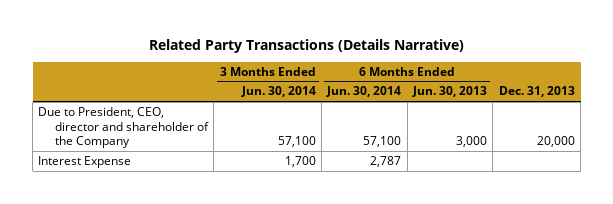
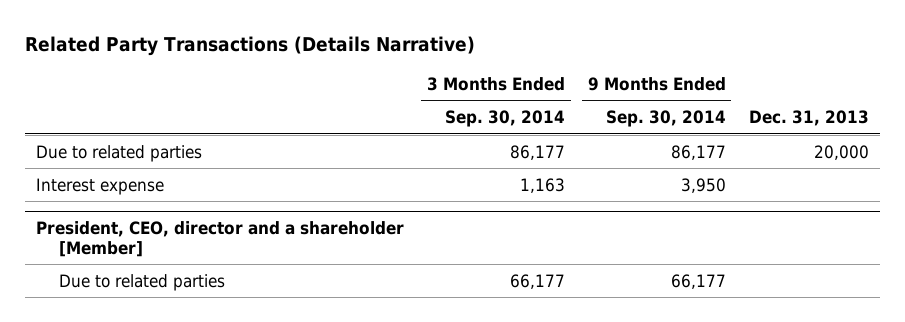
- | 3 Months Ended Jun. 30, 2014 | 6 Months Ended Jun. 30, 2014 | 6 Months Ended Jun. 30, 2013 | Dec. 31, 2013
+ | 3 Months Ended Sep. 30, 2014 | 9 Months Ended Sep. 30, 2014 | Dec. 31, 2013
- Due to President, CEO, director and shareholder of the Company | 57,100 | 57,100 | 3,000 | 20,000
- Interest Expense | 1,700 | 2,787 | |
+ Due to related parties | 86,177 | 86,177 | 20,000
+ Interest expense | 1,163 | 3,950 |
+ President, CEO, director and a shareholder [Member]
+ Due to related parties | 66,177 | 66,177 |

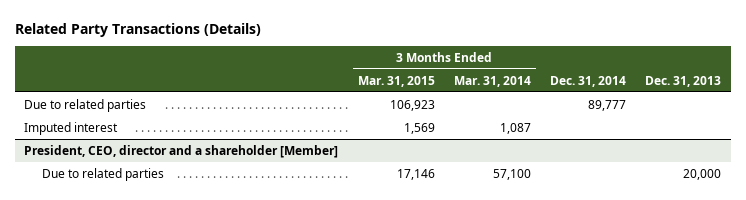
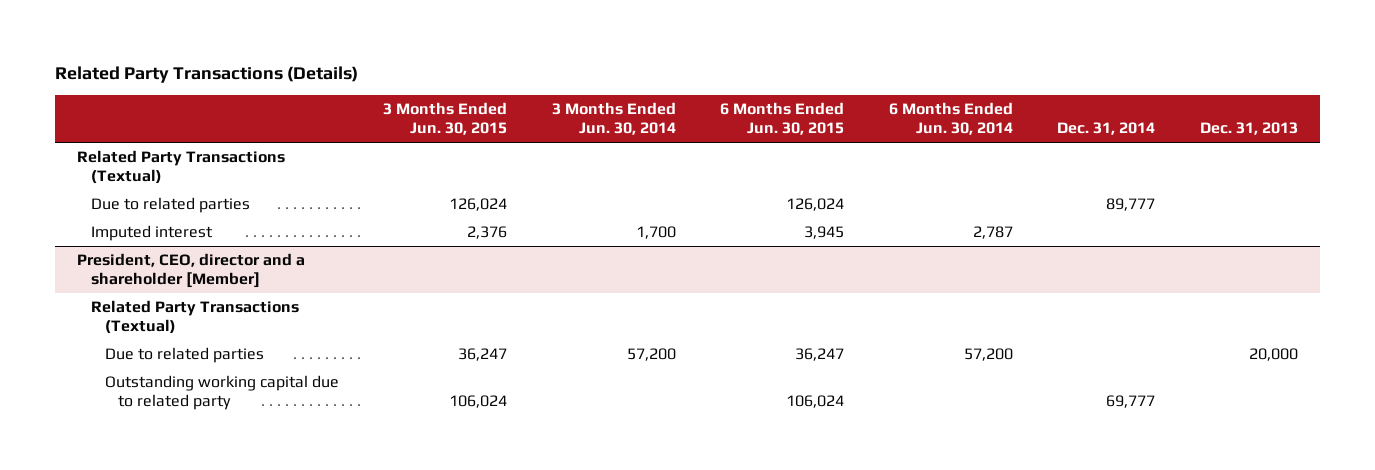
- | 3 Months Ended Mar. 31, 2015 | 3 Months Ended Mar. 31, 2014 | Dec. 31, 2014 | Dec. 31, 2013
+ | 3 Months Ended Jun. 30, 2015 | 3 Months Ended Jun. 30, 2014 | 6 Months Ended Jun. 30, 2015 | 6 Months Ended Jun. 30, 2014 | Dec. 31, 2014 | Dec. 31, 2013
+ Related Party Transactions (Textual)
@ President, CEO, director and a shareholder [Member]
+ Related Party Transactions (Textual)
+ Outstanding working capital due to related party | 106,024 | | 106,024 | | 69,777 |

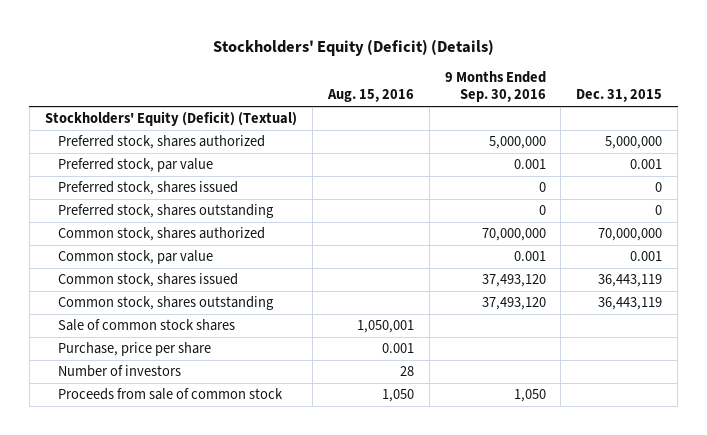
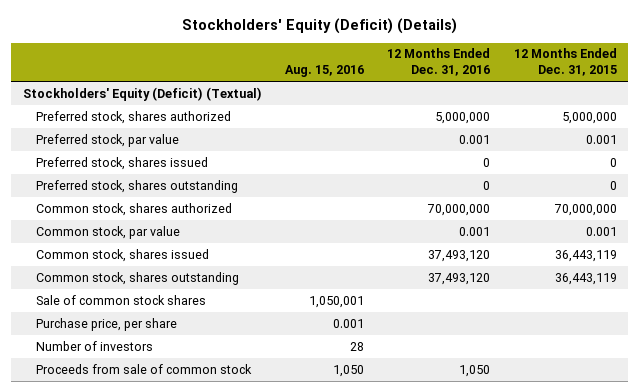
- | Aug. 15, 2016 | 9 Months Ended Sep. 30, 2016 | Dec. 31, 2015
+ | Aug. 15, 2016 | 12 Months Ended Dec. 31, 2016 | 12 Months Ended Dec. 31, 2015
- Purchase, price per share | 0.001 | |
+ Purchase price, per share | 0.001 | |

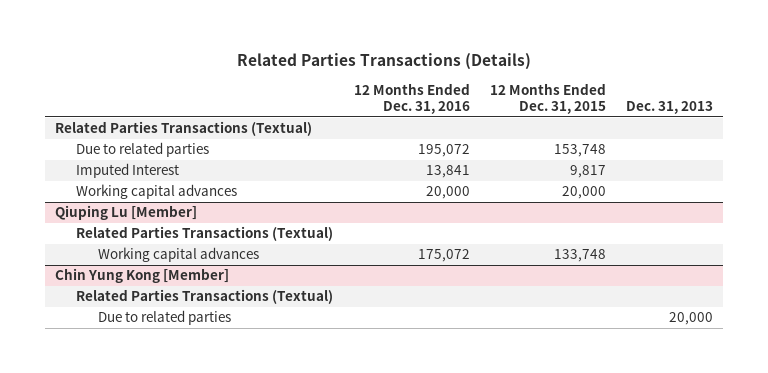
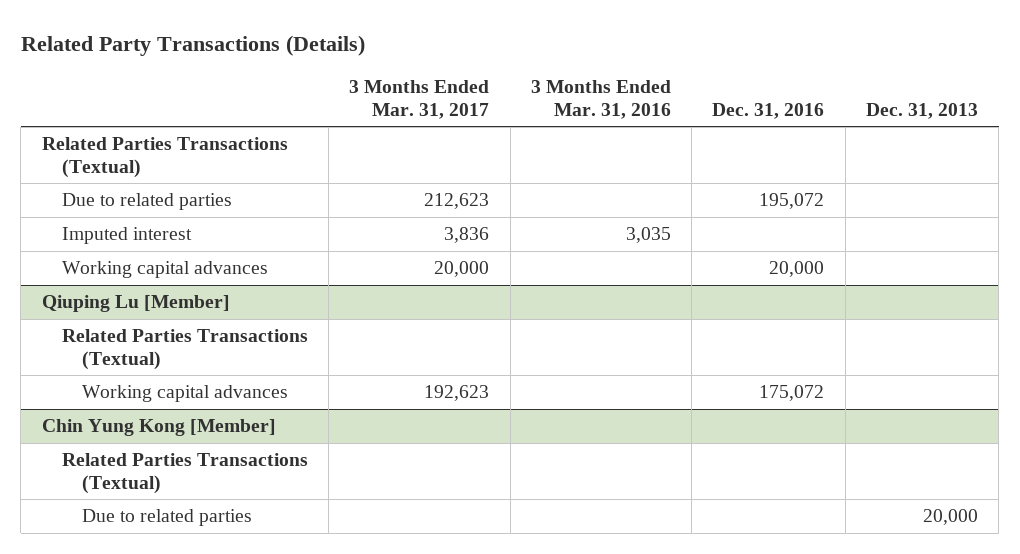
- Related Parties Transactions (Details)
+ Related Party Transactions (Details)
- | 12 Months Ended Dec. 31, 2016 | 12 Months Ended Dec. 31, 2015 | Dec. 31, 2013
+ | 3 Months Ended Mar. 31, 2017 | 3 Months Ended Mar. 31, 2016 | Dec. 31, 2016 | Dec. 31, 2013
- Imputed Interest | 13,841 | 9,817 |
+ Imputed interest | 3,836 | 3,035 | |

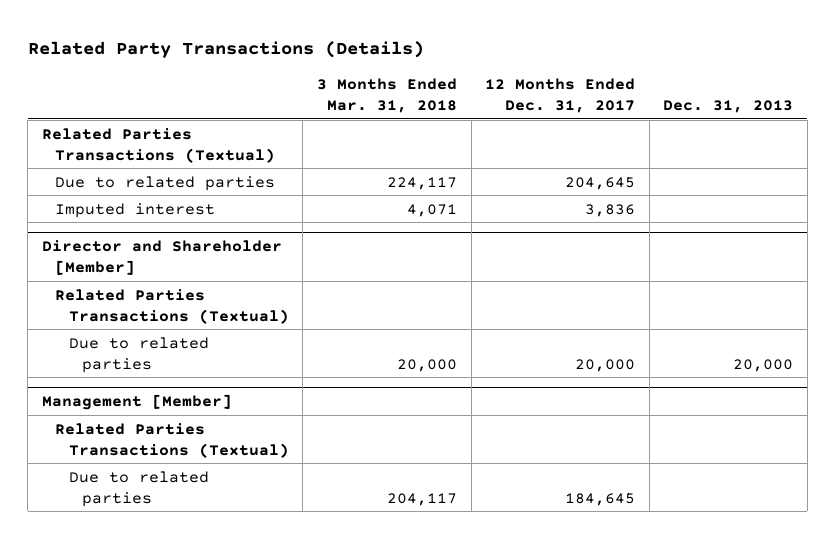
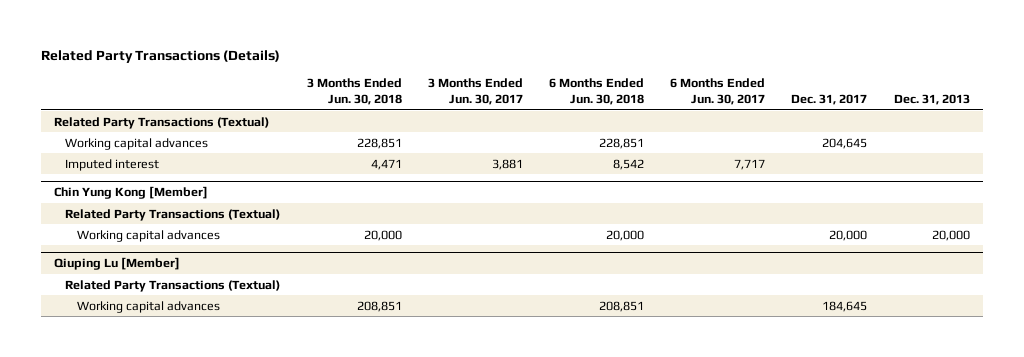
- | 3 Months Ended Mar. 31, 2018 | 12 Months Ended Dec. 31, 2017 | Dec. 31, 2013
+ | 3 Months Ended Jun. 30, 2018 | 3 Months Ended Jun. 30, 2017 | 6 Months Ended Jun. 30, 2018 | 6 Months Ended Jun. 30, 2017 | Dec. 31, 2017 | Dec. 31, 2013
- Related Parties Transactions (Textual)
- Due to related parties | 224,117 | 204,645 |
+ Related Party Transactions (Textual)
+ Working capital advances | 228,851 | | 228,851 | | 204,645 |
- Director and Shareholder [Member]
- Related Parties Transactions (Textual)
- Due to related parties | 20,000 | 20,000 | 20,000
- Management [Member]
- Related Parties Transactions (Textual)
- Due to related parties | 204,117 | 184,645 |
+ Chin Yung Kong [Member]
+ Related Party Transactions (Textual)
+ Working capital advances | 20,000 | | 20,000 | | 20,000 | 20,000
+ Qiuping Lu [Member]
+ Related Party Transactions (Textual)
+ Working capital advances | 208,851 | | 208,851 | | 184,645 |

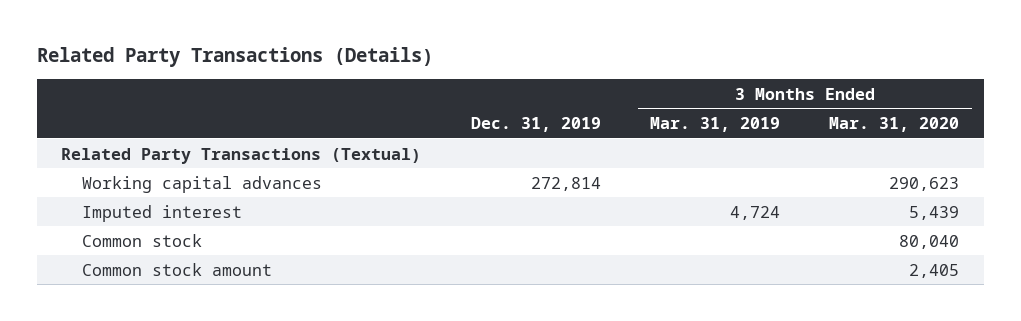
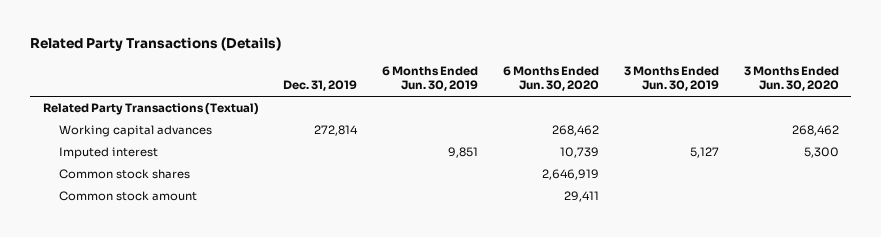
- | Dec. 31, 2019 | 3 Months Ended Mar. 31, 2019 | 3 Months Ended Mar. 31, 2020
+ | Dec. 31, 2019 | 6 Months Ended Jun. 30, 2019 | 6 Months Ended Jun. 30, 2020 | 3 Months Ended Jun. 30, 2019 | 3 Months Ended Jun. 30, 2020
- Common stock | | | 80,040
+ Common stock shares | | | 2,646,919 | |

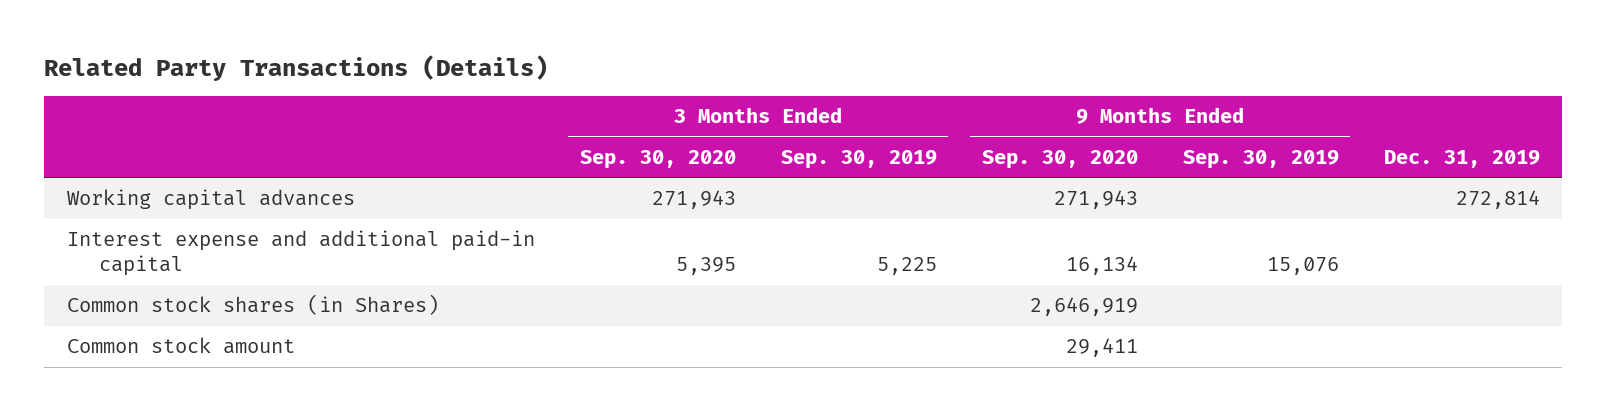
- | Dec. 31, 2019 | 6 Months Ended Jun. 30, 2019 | 6 Months Ended Jun. 30, 2020 | 3 Months Ended Jun. 30, 2019 | 3 Months Ended Jun. 30, 2020
+ | 3 Months Ended Sep. 30, 2020 | 3 Months Ended Sep. 30, 2019 | 9 Months Ended Sep. 30, 2020 | 9 Months Ended Sep. 30, 2019 | Dec. 31, 2019
- Related Party Transactions (Textual)
- Imputed interest | | 9,851 | 10,739 | 5,127 | 5,300
- Common stock shares | | | 2,646,919 | |
+ Interest expense and additional paid-in capital | 5,395 | 5,225 | 16,134 | 15,076 |
+ Common stock shares (in Shares) | | | 2,646,919 | |

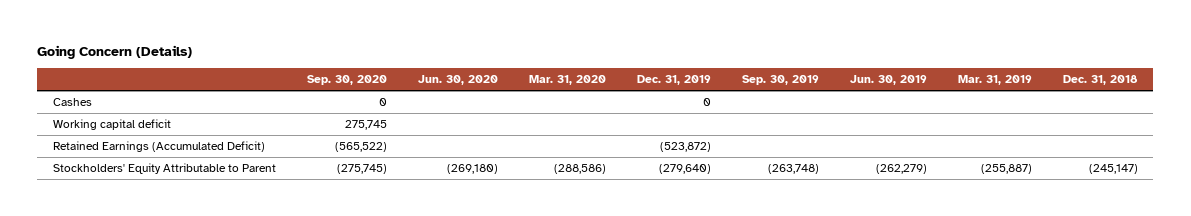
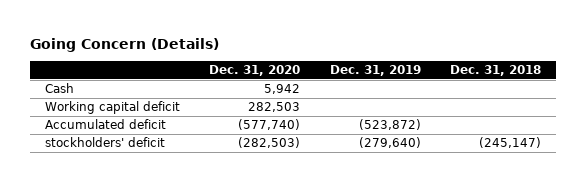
- | Sep. 30, 2020 | Jun. 30, 2020 | Mar. 31, 2020 | Dec. 31, 2019 | Sep. 30, 2019 | Jun. 30, 2019 | Mar. 31, 2019 | Dec. 31, 2018
+ | Dec. 31, 2020 | Dec. 31, 2019 | Dec. 31, 2018
- Cashes | 0 | | | 0 | | | |
+ Cash | 5,942 | |
- Retained Earnings (Accumulated Deficit) | (565,522) | | | (523,872) | | | |
- Stockholders' Equity Attributable to Parent | (275,745) | (269,180) | (288,586) | (279,640) | (263,748) | (262,279) | (255,887) | (245,147)
+ Accumulated deficit | (577,740) | (523,872) |
+ stockholders' deficit | (282,503) | (279,640) | (245,147)

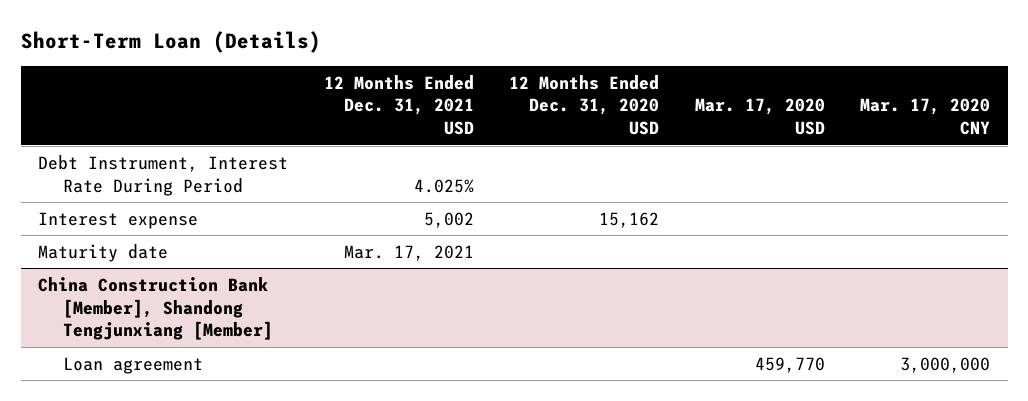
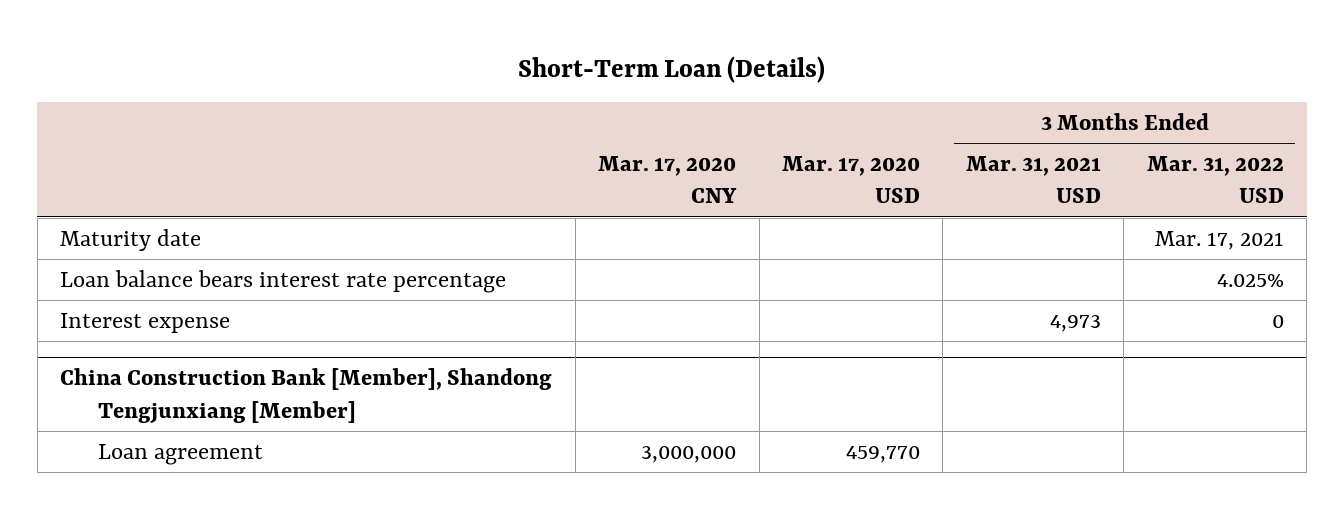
- | 12 Months Ended Dec. 31, 2021 USD | 12 Months Ended Dec. 31, 2020 USD | Mar. 17, 2020 USD | Mar. 17, 2020 CNY
+ | Mar. 17, 2020 CNY | Mar. 17, 2020 USD | 3 Months Ended Mar. 31, 2021 USD | 3 Months Ended Mar. 31, 2022 USD
- Debt Instrument, Interest Rate During Period | 4.025% | | |
+ Loan balance bears interest rate percentage | | | | 4.025%
moved down: Interest expense | | | 4,973 | 0

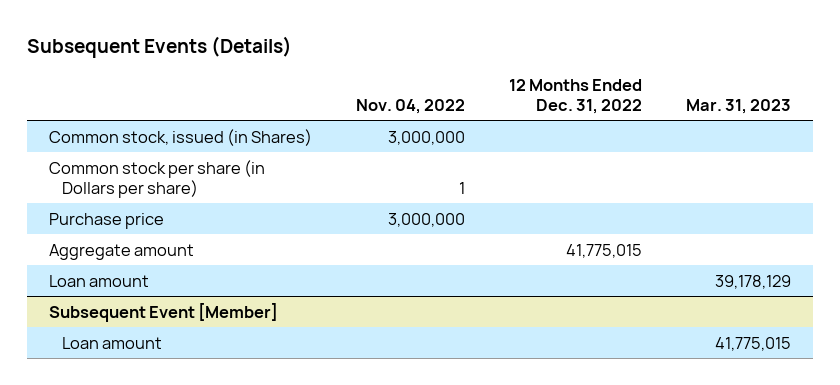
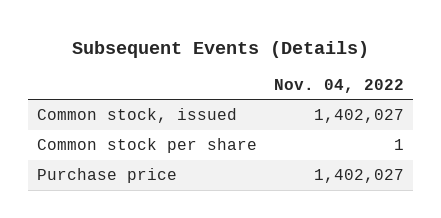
- | Nov. 04, 2022 | 12 Months Ended Dec. 31, 2022 | Mar. 31, 2023
+ | Nov. 04, 2022
- Common stock, issued (in Shares) | 3,000,000 | |
- Common stock per share (in Dollars per share) | 1 | |
- Purchase price | 3,000,000 | |
- Aggregate amount | | 41,775,015 |
- Loan amount | | | 39,178,129
- Subsequent Event [Member]
- Loan amount | | | 41,775,015
+ Common stock, issued | 1,402,027
+ Common stock per share | 1
+ Purchase price | 1,402,027

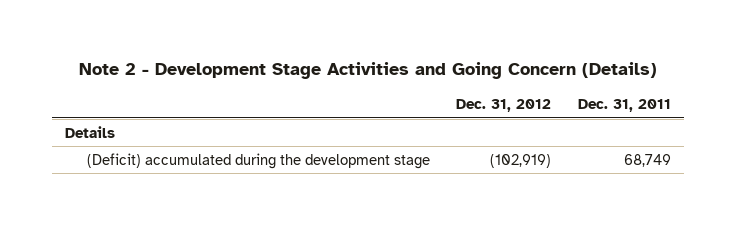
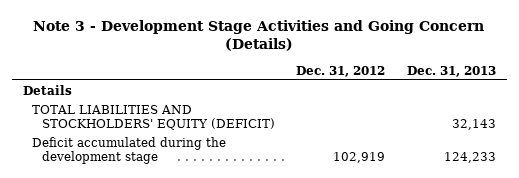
- Note 2 - Development Stage Activities and Going Concern (Details)
+ Note 3 - Development Stage Activities and Going Concern (Details)
- | Dec. 31, 2012 | Dec. 31, 2011
+ | Dec. 31, 2012 | Dec. 31, 2013
- (Deficit) accumulated during the development stage | (102,919) | 68,749
+ TOTAL LIABILITIES AND STOCKHOLDERS' EQUITY (DEFICIT) | | 32,143
+ Deficit accumulated during the development stage | 102,919 | 124,233

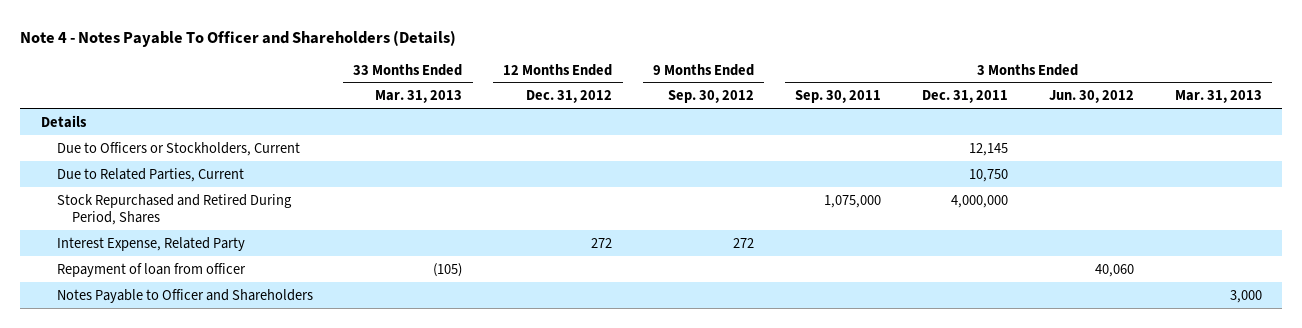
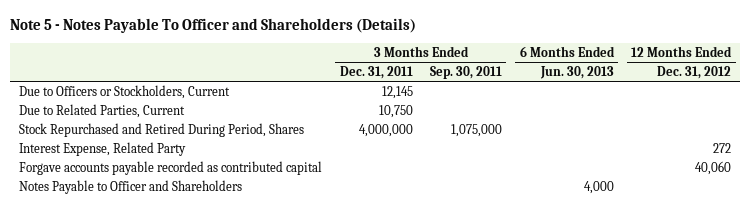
- Note 4 - Notes Payable To Officer and Shareholders (Details)
+ Note 5 - Notes Payable To Officer and Shareholders (Details)
- | 33 Months Ended Mar. 31, 2013 | 12 Months Ended Dec. 31, 2012 | 9 Months Ended Sep. 30, 2012 | 3 Months Ended Sep. 30, 2011 | 3 Months Ended Dec. 31, 2011 | 3 Months Ended Jun. 30, 2012 | 3 Months Ended Mar. 31, 2013
+ | 3 Months Ended Dec. 31, 2011 | 3 Months Ended Sep. 30, 2011 | 6 Months Ended Jun. 30, 2013 | 12 Months Ended Dec. 31, 2012
- Details
- Repayment of loan from officer | (105) | | | | | 40,060 |
+ Forgave accounts payable recorded as contributed capital | | | | 40,060

